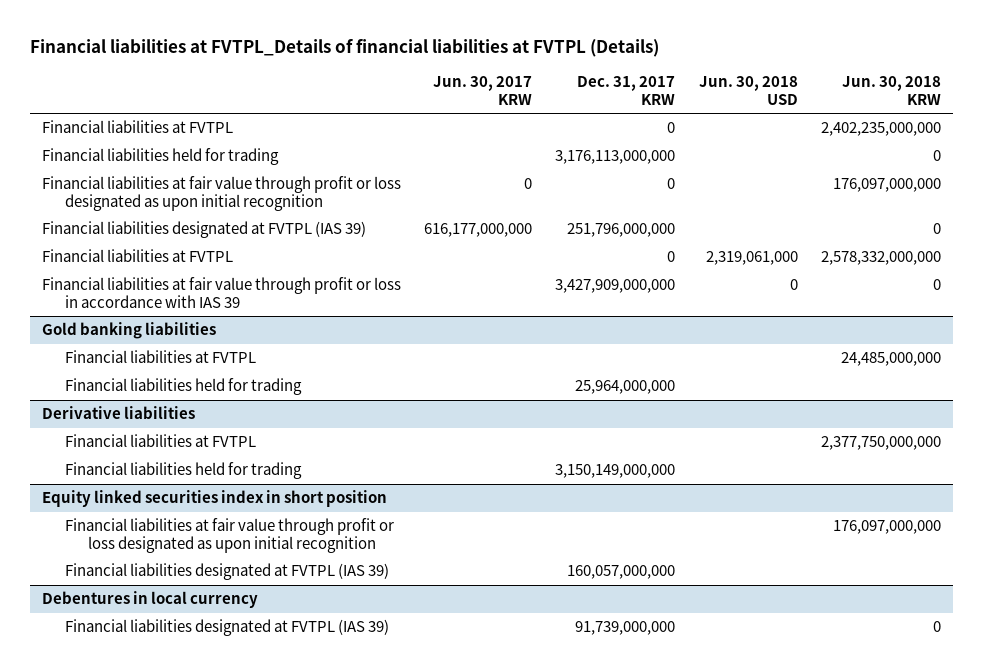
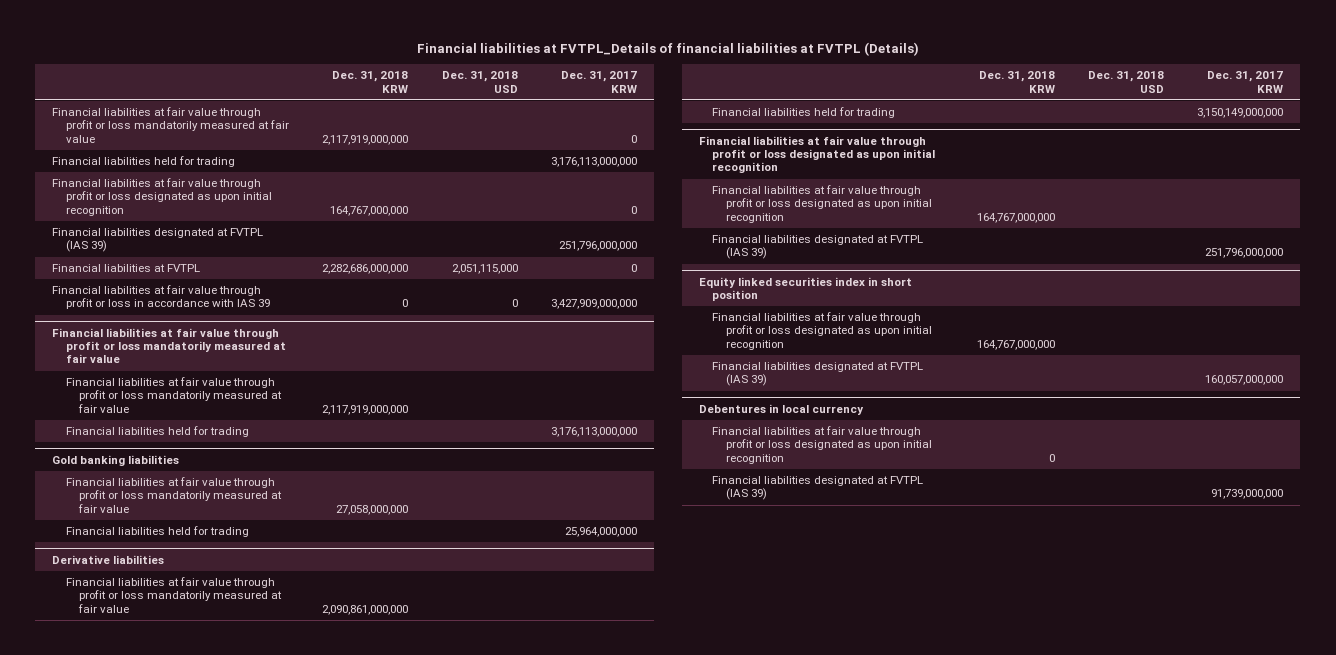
- | Jun. 30, 2017 KRW | Dec. 31, 2017 KRW | Jun. 30, 2018 USD | Jun. 30, 2018 KRW
+ | Dec. 31, 2018 KRW | Dec. 31, 2018 USD | Dec. 31, 2017 KRW
- Financial liabilities at FVTPL | | 0 | | 2,402,235,000,000
+ Financial liabilities at fair value through profit or loss mandatorily measured at fair value | 2,117,919,000,000 | | 0
+ Financial liabilities at fair value through profit or loss mandatorily measured at fair value
+ Financial liabilities at fair value through profit or loss mandatorily measured at fair value | 2,117,919,000,000 | |
+ Financial liabilities held for trading | | | 3,176,113,000,000
@ Gold banking liabilities
- Financial liabilities at FVTPL | | | | 24,485,000,000
+ Financial liabilities at fair value through profit or loss mandatorily measured at fair value | 27,058,000,000 | |
@ Derivative liabilities
- Financial liabilities at FVTPL | | | | 2,377,750,000,000
+ Financial liabilities at fair value through profit or loss mandatorily measured at fair value | 2,090,861,000,000 | |
+ Financial liabilities at fair value through profit or loss designated as upon initial recognition
+ Financial liabilities at fair value through profit or loss designated as upon initial recognition | 164,767,000,000 | |
+ Financial liabilities designated at FVTPL (IAS 39) | | | 251,796,000,000
@ Debentures in local currency
+ Financial liabilities at fair value through profit or loss designated as upon initial recognition | 0 | |

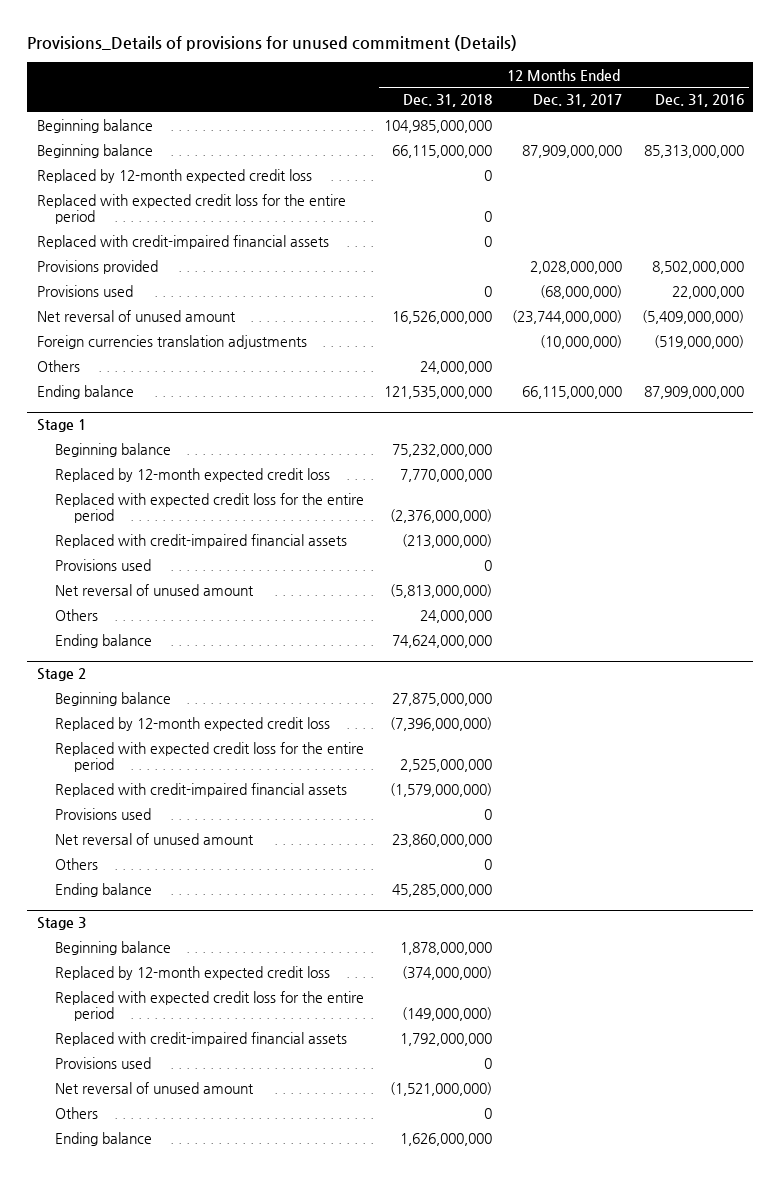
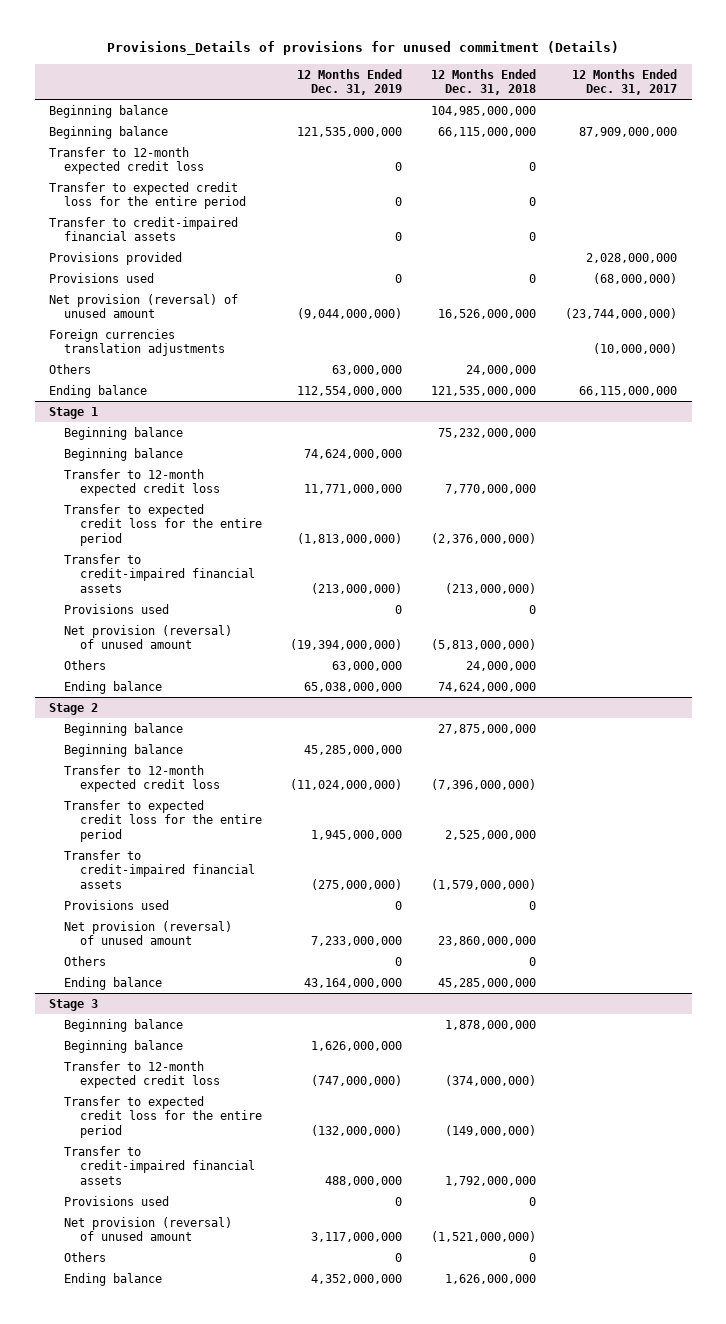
- | 12 Months Ended Dec. 31, 2018 | 12 Months Ended Dec. 31, 2017 | 12 Months Ended Dec. 31, 2016
+ | 12 Months Ended Dec. 31, 2019 | 12 Months Ended Dec. 31, 2018 | 12 Months Ended Dec. 31, 2017
- Replaced by 12-month expected credit loss | 0 | |
- Replaced with expected credit loss for the entire period | 0 | |
- Replaced with credit-impaired financial assets | 0 | |
+ Transfer to 12-month expected credit loss | 0 | 0 |
+ Transfer to expected credit loss for the entire period | 0 | 0 |
+ Transfer to credit-impaired financial assets | 0 | 0 |
- Net reversal of unused amount | 16,526,000,000 | (23,744,000,000) | (5,409,000,000)
+ Net provision (reversal) of unused amount | (9,044,000,000) | 16,526,000,000 | (23,744,000,000)
@ Stage 1
- Replaced by 12-month expected credit loss | 7,770,000,000 | |
- Replaced with expected credit loss for the entire period | (2,376,000,000) | |
- Replaced with credit-impaired financial assets | (213,000,000) | |
+ Beginning balance | 74,624,000,000 | |
+ Transfer to 12-month expected credit loss | 11,771,000,000 | 7,770,000,000 |
+ Transfer to expected credit loss for the entire period | (1,813,000,000) | (2,376,000,000) |
+ Transfer to credit-impaired financial assets | (213,000,000) | (213,000,000) |
- Net reversal of unused amount | (5,813,000,000) | |
+ Net provision (reversal) of unused amount | (19,394,000,000) | (5,813,000,000) |
@ Stage 2
- Replaced by 12-month expected credit loss | (7,396,000,000) | |
- Replaced with expected credit loss for the entire period | 2,525,000,000 | |
- Replaced with credit-impaired financial assets | (1,579,000,000) | |
+ Beginning balance | 45,285,000,000 | |
+ Transfer to 12-month expected credit loss | (11,024,000,000) | (7,396,000,000) |
+ Transfer to expected credit loss for the entire period | 1,945,000,000 | 2,525,000,000 |
+ Transfer to credit-impaired financial assets | (275,000,000) | (1,579,000,000) |
- Net reversal of unused amount | 23,860,000,000 | |
+ Net provision (reversal) of unused amount | 7,233,000,000 | 23,860,000,000 |
@ Stage 3
- Replaced by 12-month expected credit loss | (374,000,000) | |
- Replaced with expected credit loss for the entire period | (149,000,000) | |
- Replaced with credit-impaired financial assets | 1,792,000,000 | |
+ Beginning balance | 1,626,000,000 | |
+ Transfer to 12-month expected credit loss | (747,000,000) | (374,000,000) |
+ Transfer to expected credit loss for the entire period | (132,000,000) | (149,000,000) |
+ Transfer to credit-impaired financial assets | 488,000,000 | 1,792,000,000 |
- Net reversal of unused amount | (1,521,000,000) | |
+ Net provision (reversal) of unused amount | 3,117,000,000 | (1,521,000,000) |

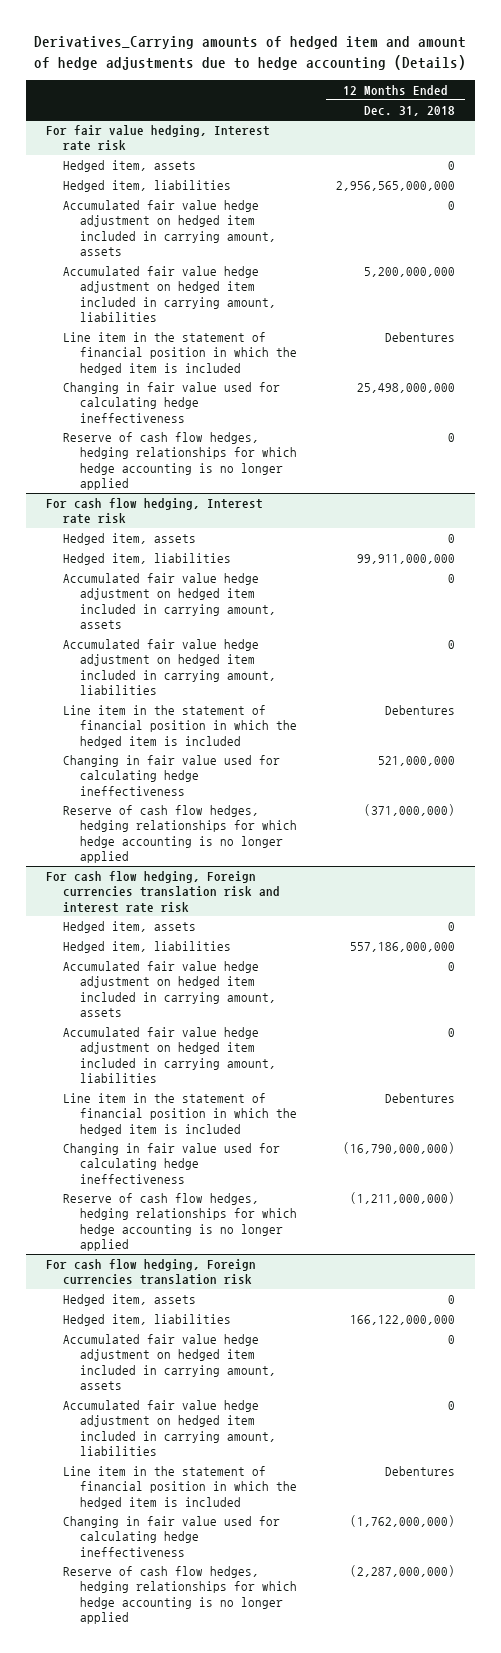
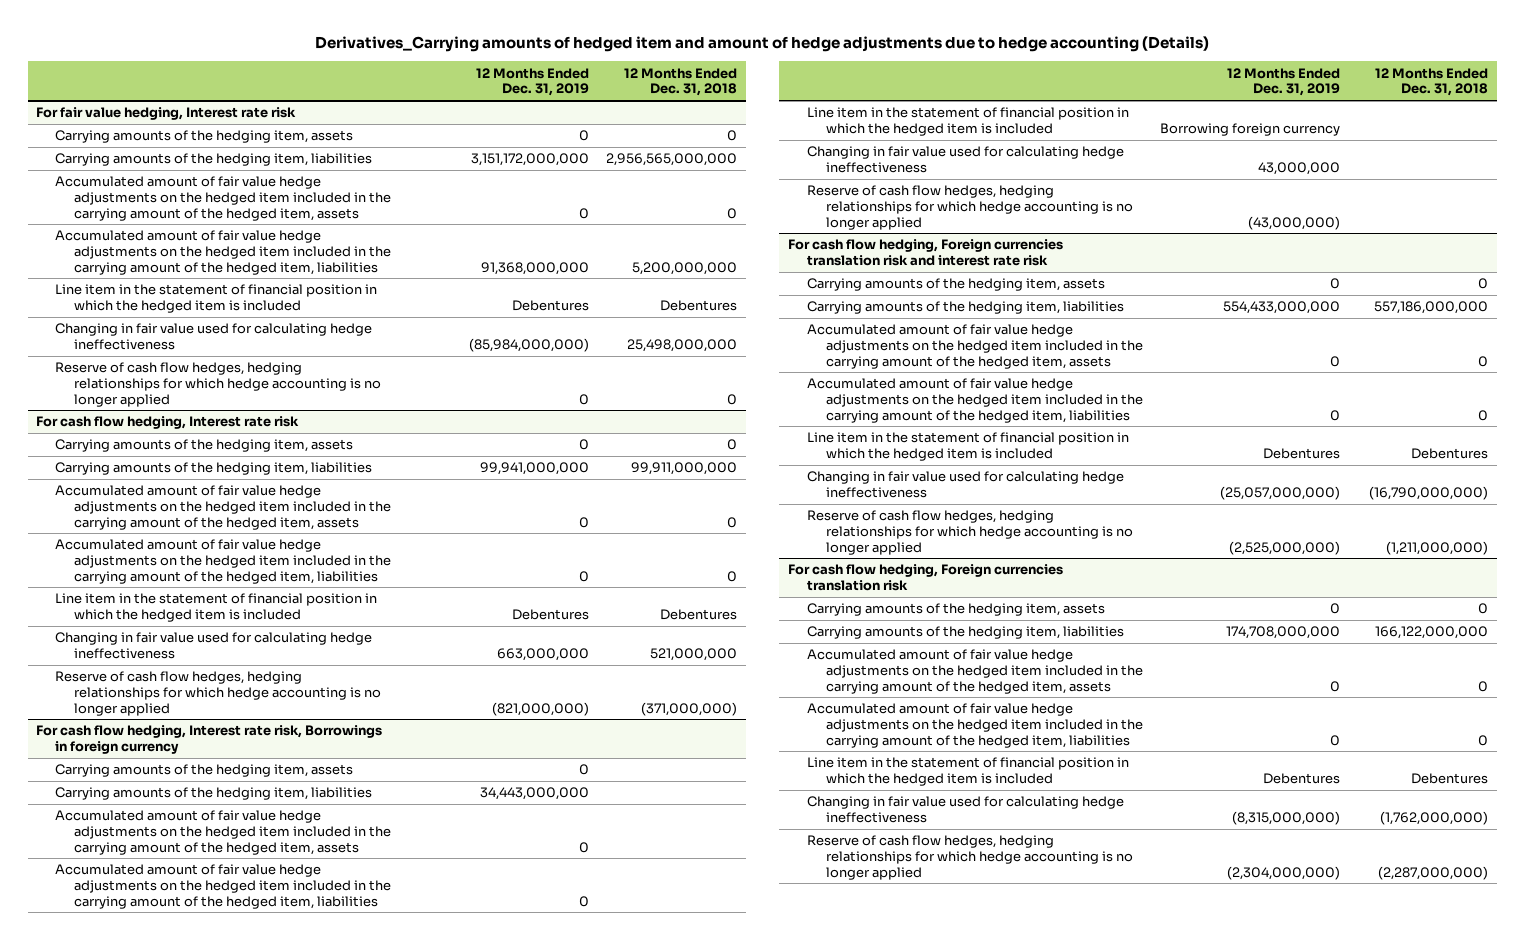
- | 12 Months Ended Dec. 31, 2018
+ | 12 Months Ended Dec. 31, 2019 | 12 Months Ended Dec. 31, 2018
@ For fair value hedging, Interest rate risk
- Hedged item, assets | 0
- Hedged item, liabilities | 2,956,565,000,000
- Accumulated fair value hedge adjustment on hedged item included in carrying amount, assets | 0
- Accumulated fair value hedge adjustment on hedged item included in carrying amount, liabilities | 5,200,000,000
+ Carrying amounts of the hedging item, assets | 0 | 0
+ Carrying amounts of the hedging item, liabilities | 3,151,172,000,000 | 2,956,565,000,000
+ Accumulated amount of fair value hedge adjustments on the hedged item included in the carrying amount of the hedged item, assets | 0 | 0
+ Accumulated amount of fair value hedge adjustments on the hedged item included in the carrying amount of the hedged item, liabilities | 91,368,000,000 | 5,200,000,000
@ For cash flow hedging, Interest rate risk
- Hedged item, assets | 0
- Hedged item, liabilities | 99,911,000,000
- Accumulated fair value hedge adjustment on hedged item included in carrying amount, assets | 0
- Accumulated fair value hedge adjustment on hedged item included in carrying amount, liabilities | 0
+ Carrying amounts of the hedging item, assets | 0 | 0
+ Carrying amounts of the hedging item, liabilities | 99,941,000,000 | 99,911,000,000
+ Accumulated amount of fair value hedge adjustments on the hedged item included in the carrying amount of the hedged item, assets | 0 | 0
+ Accumulated amount of fair value hedge adjustments on the hedged item included in the carrying amount of the hedged item, liabilities | 0 | 0
+ For cash flow hedging, Interest rate risk, Borrowings in foreign currency
+ Carrying amounts of the hedging item, assets | 0 |
+ Carrying amounts of the hedging item, liabilities | 34,443,000,000 |
+ Accumulated amount of fair value hedge adjustments on the hedged item included in the carrying amount of the hedged item, assets | 0 |
+ Accumulated amount of fair value hedge adjustments on the hedged item included in the carrying amount of the hedged item, liabilities | 0 |
+ Line item in the statement of financial position in which the hedged item is included | Borrowing foreign currency |
+ Changing in fair value used for calculating hedge ineffectiveness | 43,000,000 |
+ Reserve of cash flow hedges, hedging relationships for which hedge accounting is no longer applied | (43,000,000) |
@ For cash flow hedging, Foreign currencies translation risk and interest rate risk
- Hedged item, assets | 0
- Hedged item, liabilities | 557,186,000,000
- Accumulated fair value hedge adjustment on hedged item included in carrying amount, assets | 0
- Accumulated fair value hedge adjustment on hedged item included in carrying amount, liabilities | 0
+ Carrying amounts of the hedging item, assets | 0 | 0
+ Carrying amounts of the hedging item, liabilities | 554,433,000,000 | 557,186,000,000
+ Accumulated amount of fair value hedge adjustments on the hedged item included in the carrying amount of the hedged item, assets | 0 | 0
+ Accumulated amount of fair value hedge adjustments on the hedged item included in the carrying amount of the hedged item, liabilities | 0 | 0
@ For cash flow hedging, Foreign currencies translation risk
- Hedged item, assets | 0
- Hedged item, liabilities | 166,122,000,000
- Accumulated fair value hedge adjustment on hedged item included in carrying amount, assets | 0
- Accumulated fair value hedge adjustment on hedged item included in carrying amount, liabilities | 0
+ Carrying amounts of the hedging item, assets | 0 | 0
+ Carrying amounts of the hedging item, liabilities | 174,708,000,000 | 166,122,000,000
+ Accumulated amount of fair value hedge adjustments on the hedged item included in the carrying amount of the hedged item, assets | 0 | 0
+ Accumulated amount of fair value hedge adjustments on the hedged item included in the carrying amount of the hedged item, liabilities | 0 | 0

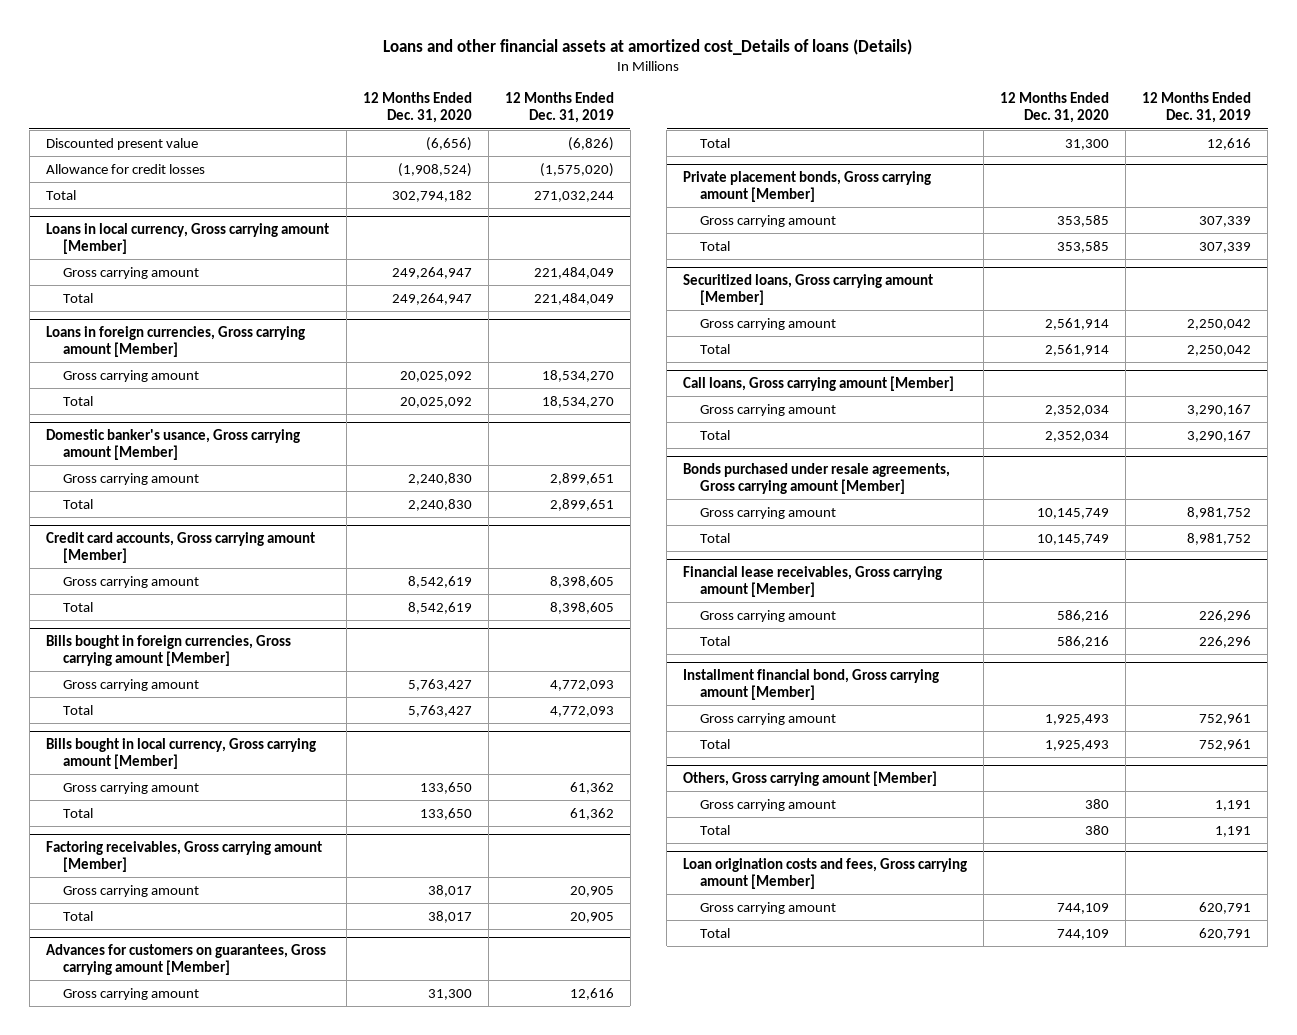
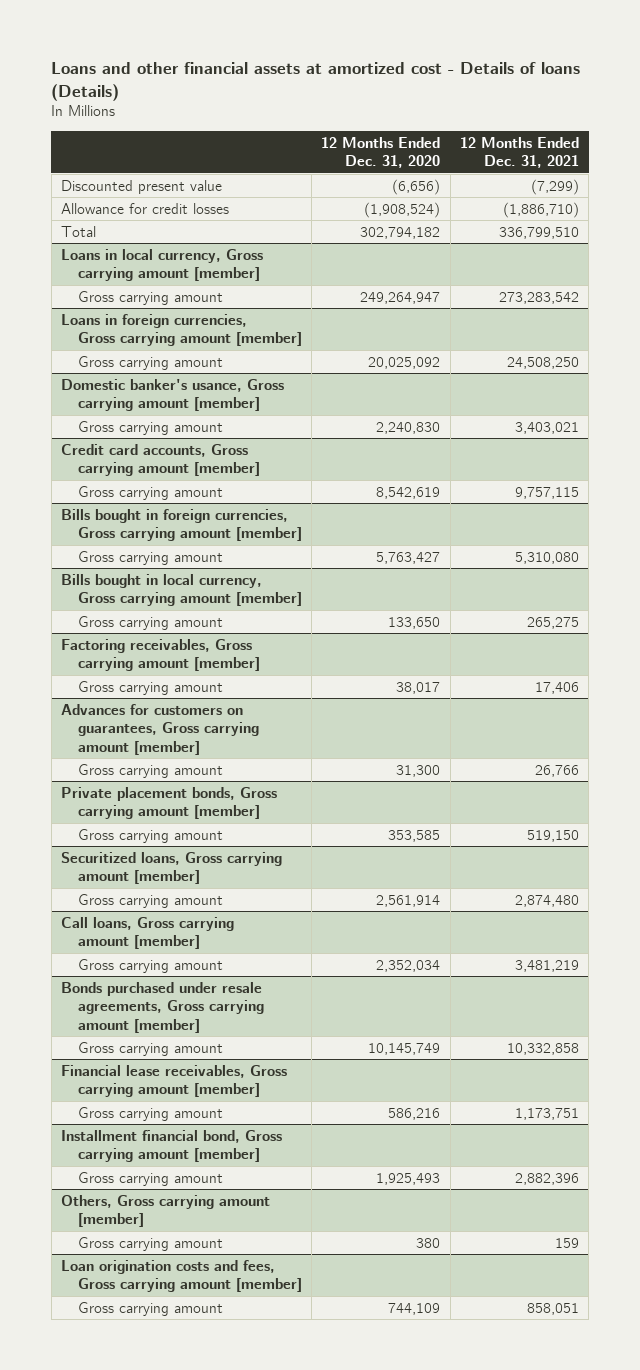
- Loans and other financial assets at amortized cost_Details of loans (Details)
+ Loans and other financial assets at amortized cost - Details of loans (Details)
- | 12 Months Ended Dec. 31, 2020 | 12 Months Ended Dec. 31, 2019
+ | 12 Months Ended Dec. 31, 2020 | 12 Months Ended Dec. 31, 2021
- Loans in local currency, Gross carrying amount [Member]
+ Loans in local currency, Gross carrying amount [member]
- Total | 249,264,947 | 221,484,049
- Loans in foreign currencies, Gross carrying amount [Member]
+ Loans in foreign currencies, Gross carrying amount [member]
- Total | 20,025,092 | 18,534,270
- Domestic banker's usance, Gross carrying amount [Member]
+ Domestic banker's usance, Gross carrying amount [member]
- Total | 2,240,830 | 2,899,651
- Credit card accounts, Gross carrying amount [Member]
+ Credit card accounts, Gross carrying amount [member]
- Total | 8,542,619 | 8,398,605
- Bills bought in foreign currencies, Gross carrying amount [Member]
+ Bills bought in foreign currencies, Gross carrying amount [member]
- Total | 5,763,427 | 4,772,093
- Bills bought in local currency, Gross carrying amount [Member]
+ Bills bought in local currency, Gross carrying amount [member]
- Total | 133,650 | 61,362
- Factoring receivables, Gross carrying amount [Member]
+ Factoring receivables, Gross carrying amount [member]
- Total | 38,017 | 20,905
- Advances for customers on guarantees, Gross carrying amount [Member]
+ Advances for customers on guarantees, Gross carrying amount [member]
- Total | 31,300 | 12,616
- Private placement bonds, Gross carrying amount [Member]
+ Private placement bonds, Gross carrying amount [member]
- Total | 353,585 | 307,339
- Securitized loans, Gross carrying amount [Member]
+ Securitized loans, Gross carrying amount [member]
- Total | 2,561,914 | 2,250,042
- Call loans, Gross carrying amount [Member]
+ Call loans, Gross carrying amount [member]
- Total | 2,352,034 | 3,290,167
- Bonds purchased under resale agreements, Gross carrying amount [Member]
+ Bonds purchased under resale agreements, Gross carrying amount [member]
- Total | 10,145,749 | 8,981,752
- Financial lease receivables, Gross carrying amount [Member]
+ Financial lease receivables, Gross carrying amount [member]
- Total | 586,216 | 226,296
- Installment financial bond, Gross carrying amount [Member]
+ Installment financial bond, Gross carrying amount [member]
- Total | 1,925,493 | 752,961
- Others, Gross carrying amount [Member]
+ Others, Gross carrying amount [member]
- Total | 380 | 1,191
- Loan origination costs and fees, Gross carrying amount [Member]
+ Loan origination costs and fees, Gross carrying amount [member]
- Total | 744,109 | 620,791

